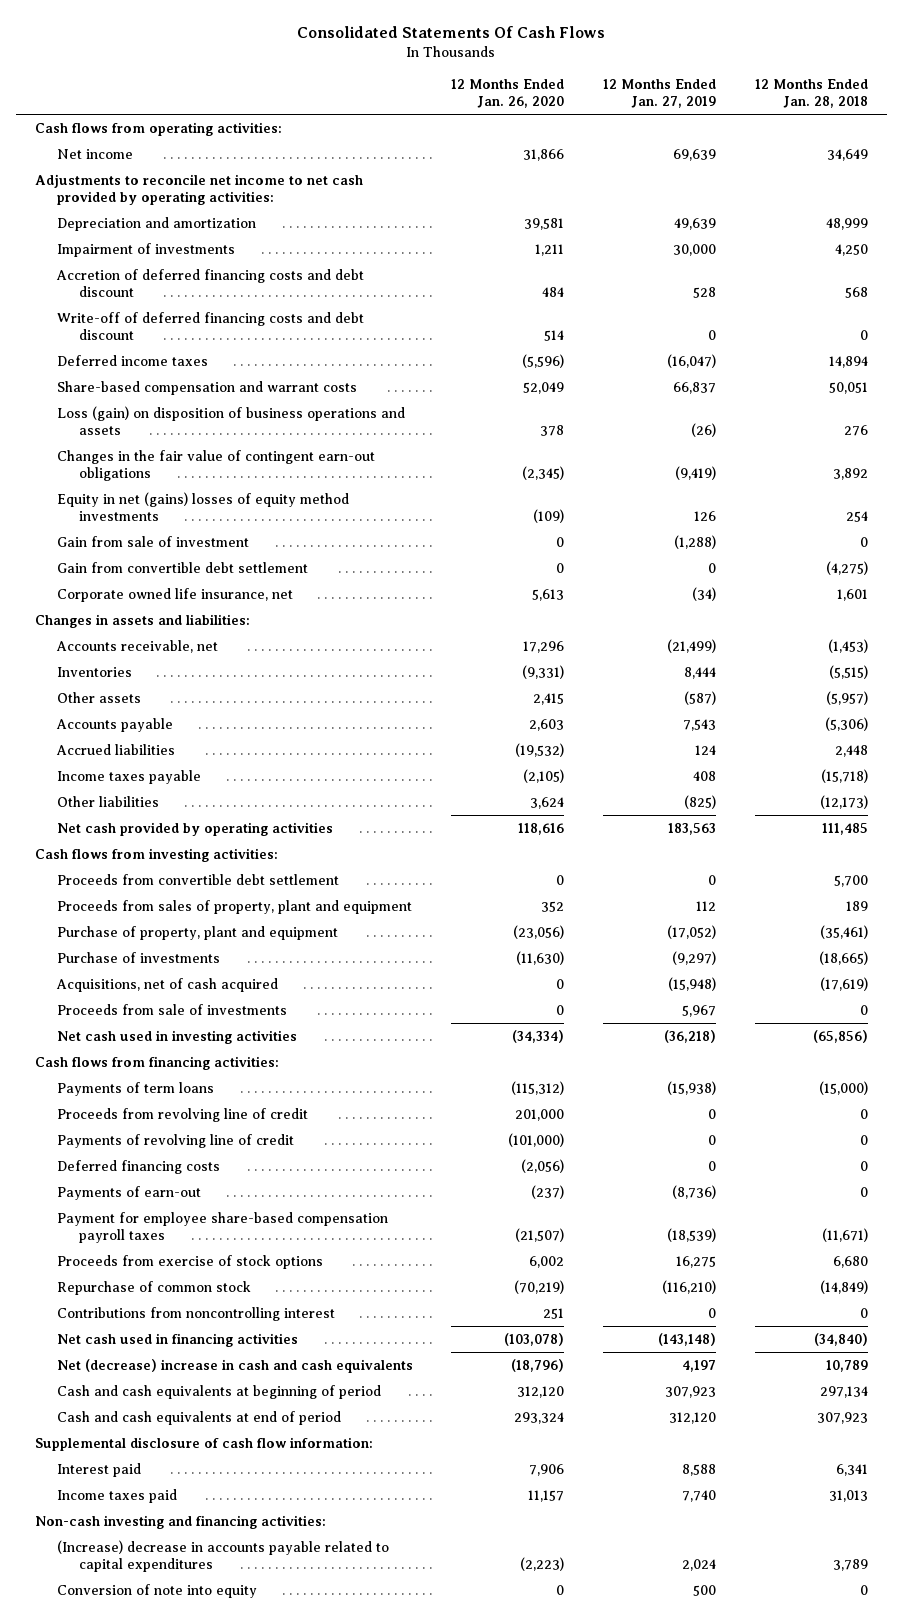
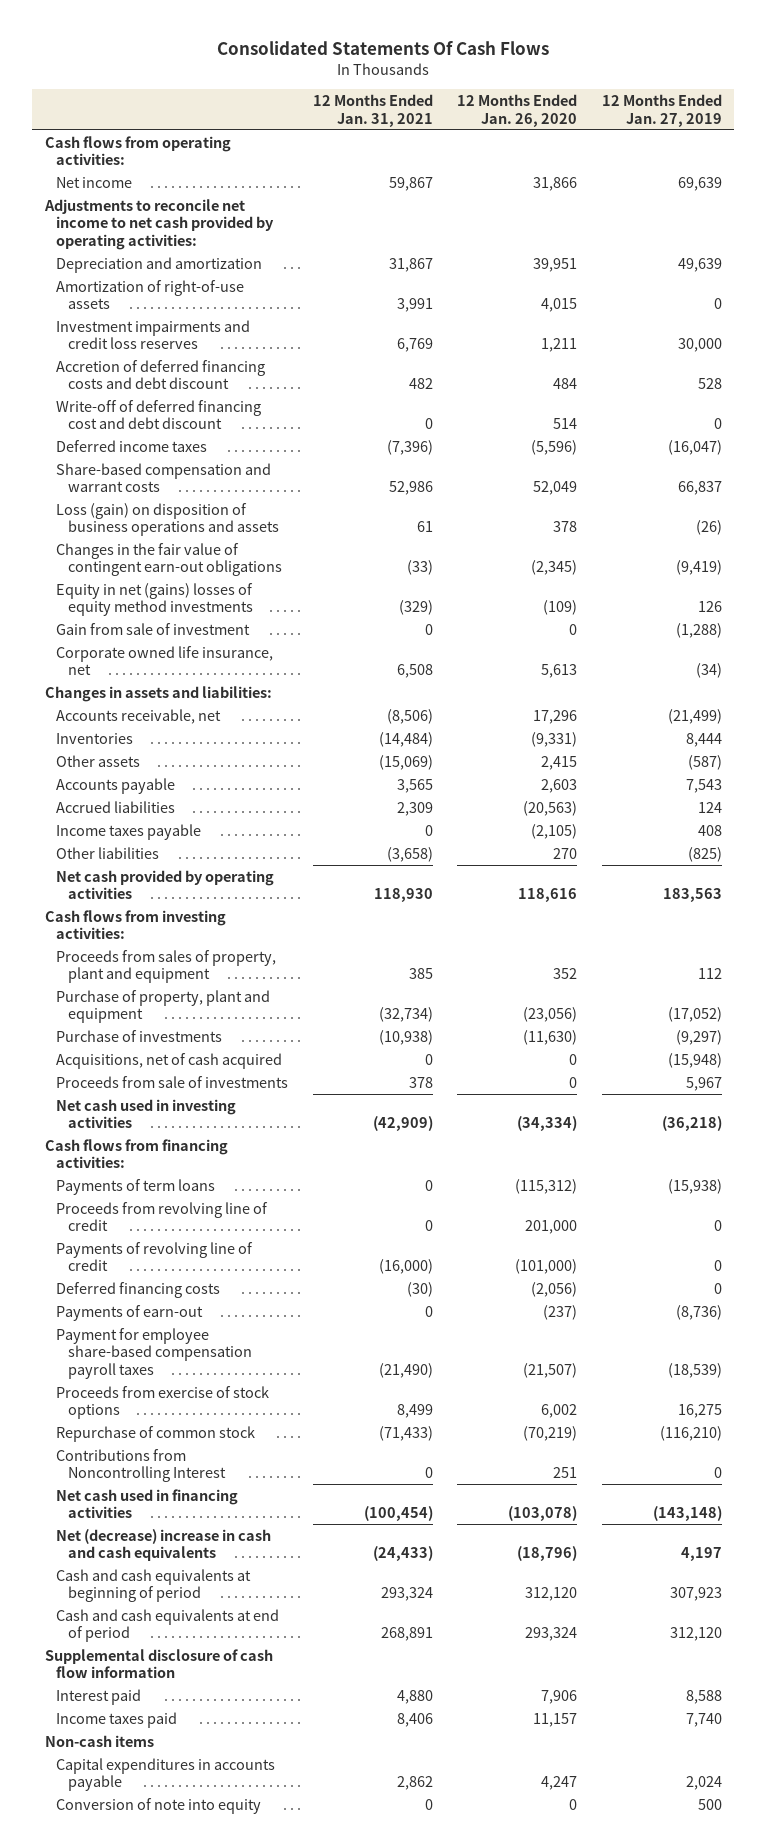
- | 12 Months Ended Jan. 26, 2020 | 12 Months Ended Jan. 27, 2019 | 12 Months Ended Jan. 28, 2018
+ | 12 Months Ended Jan. 31, 2021 | 12 Months Ended Jan. 26, 2020 | 12 Months Ended Jan. 27, 2019
- Depreciation and amortization | 39,581 | 49,639 | 48,999
- Impairment of investments | 1,211 | 30,000 | 4,250
+ Depreciation and amortization | 31,867 | 39,951 | 49,639
+ Amortization of right-of-use assets | 3,991 | 4,015 | 0
+ Investment impairments and credit loss reserves | 6,769 | 1,211 | 30,000
- Write-off of deferred financing costs and debt discount | 514 | 0 | 0
+ Write-off of deferred financing cost and debt discount | 0 | 514 | 0
- Gain from convertible debt settlement | 0 | 0 | (4,275)
- Accrued liabilities | (19,532) | 124 | 2,448
+ Accrued liabilities | 2,309 | (20,563) | 124
- Other liabilities | 3,624 | (825) | (12,173)
+ Other liabilities | (3,658) | 270 | (825)
- Proceeds from convertible debt settlement | 0 | 0 | 5,700
- Contributions from noncontrolling interest | 251 | 0 | 0
+ Contributions from Noncontrolling Interest | 0 | 251 | 0
- Supplemental disclosure of cash flow information:
+ Supplemental disclosure of cash flow information
- Non-cash investing and financing activities:
- (Increase) decrease in accounts payable related to capital expenditures | (2,223) | 2,024 | 3,789
+ Non-cash items
+ Capital expenditures in accounts payable | 2,862 | 4,247 | 2,024

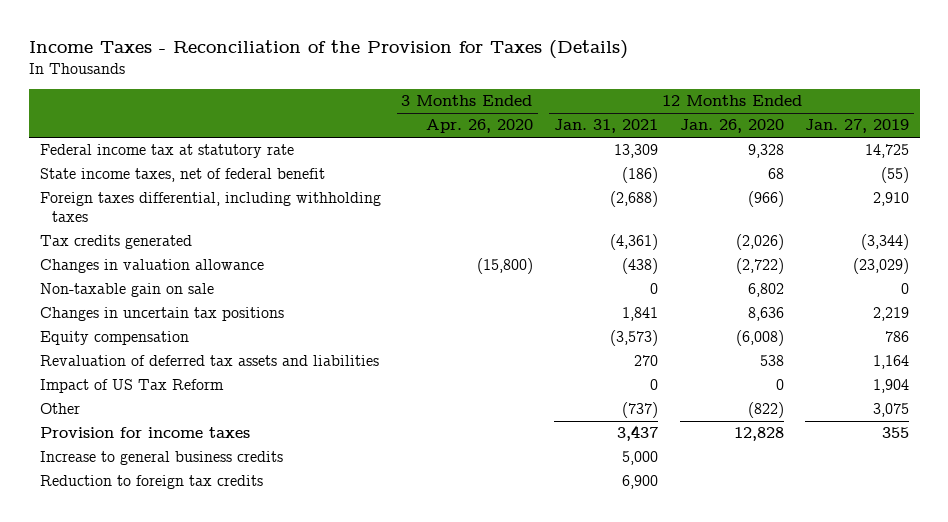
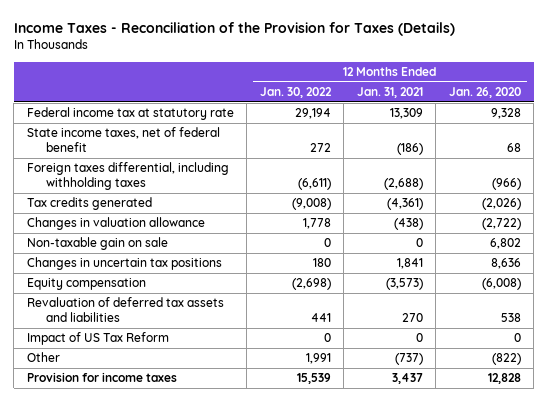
- | 3 Months Ended Apr. 26, 2020 | 12 Months Ended Jan. 31, 2021 | 12 Months Ended Jan. 26, 2020 | 12 Months Ended Jan. 27, 2019
+ | 12 Months Ended Jan. 30, 2022 | 12 Months Ended Jan. 31, 2021 | 12 Months Ended Jan. 26, 2020
- Increase to general business credits | | 5,000 | |
- Reduction to foreign tax credits | | 6,900 | |

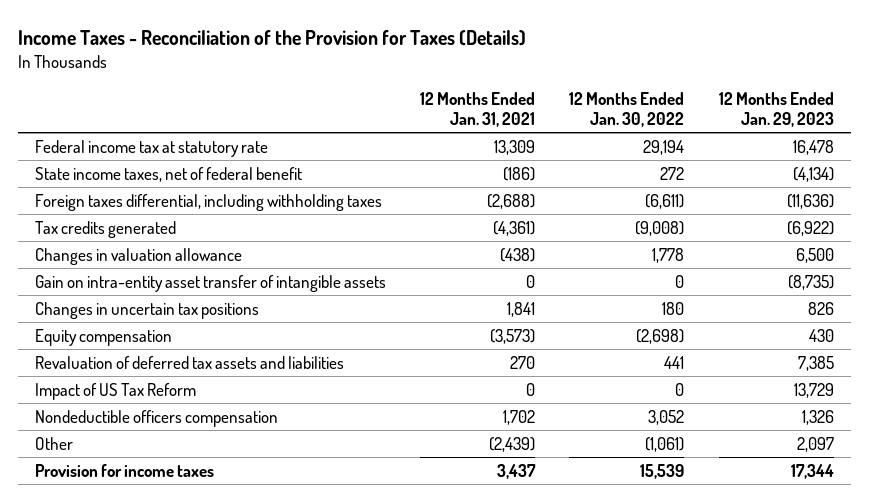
- | 12 Months Ended Jan. 30, 2022 | 12 Months Ended Jan. 31, 2021 | 12 Months Ended Jan. 26, 2020
+ | 12 Months Ended Jan. 31, 2021 | 12 Months Ended Jan. 30, 2022 | 12 Months Ended Jan. 29, 2023
- Non-taxable gain on sale | 0 | 0 | 6,802
+ Gain on intra-entity asset transfer of intangible assets | 0 | 0 | (8,735)
- Other | 1,991 | (737) | (822)
+ Nondeductible officers compensation | 1,702 | 3,052 | 1,326
+ Other | (2,439) | (1,061) | 2,097

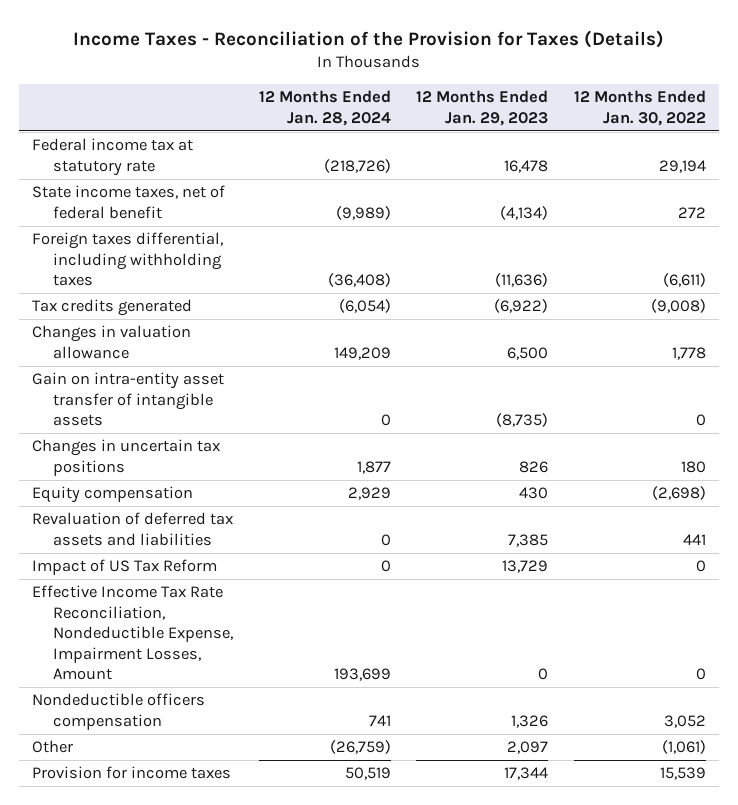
- | 12 Months Ended Jan. 31, 2021 | 12 Months Ended Jan. 30, 2022 | 12 Months Ended Jan. 29, 2023
+ | 12 Months Ended Jan. 28, 2024 | 12 Months Ended Jan. 29, 2023 | 12 Months Ended Jan. 30, 2022
+ Effective Income Tax Rate Reconciliation, Nondeductible Expense, Impairment Losses, Amount | 193,699 | 0 | 0

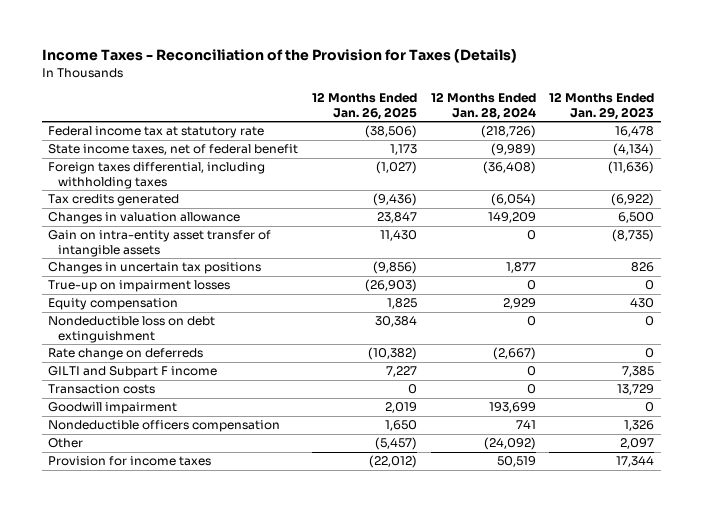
- | 12 Months Ended Jan. 28, 2024 | 12 Months Ended Jan. 29, 2023 | 12 Months Ended Jan. 30, 2022
+ | 12 Months Ended Jan. 26, 2025 | 12 Months Ended Jan. 28, 2024 | 12 Months Ended Jan. 29, 2023
+ True-up on impairment losses | (26,903) | 0 | 0
- Revaluation of deferred tax assets and liabilities | 0 | 7,385 | 441
- Impact of US Tax Reform | 0 | 13,729 | 0
- Effective Income Tax Rate Reconciliation, Nondeductible Expense, Impairment Losses, Amount | 193,699 | 0 | 0
+ Nondeductible loss on debt extinguishment | 30,384 | 0 | 0
+ Rate change on deferreds | (10,382) | (2,667) | 0
+ GILTI and Subpart F income | 7,227 | 0 | 7,385
+ Transaction costs | 0 | 0 | 13,729
+ Goodwill impairment | 2,019 | 193,699 | 0
- Other | (26,759) | 2,097 | (1,061)
+ Other | (5,457) | (24,092) | 2,097

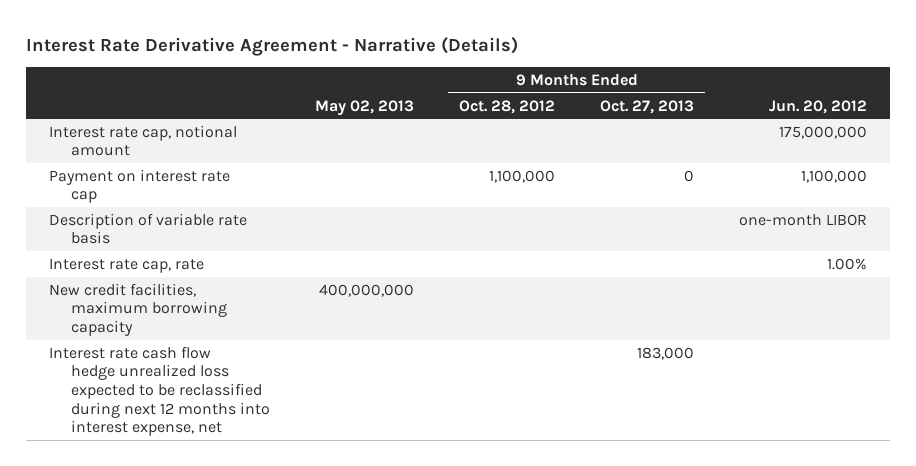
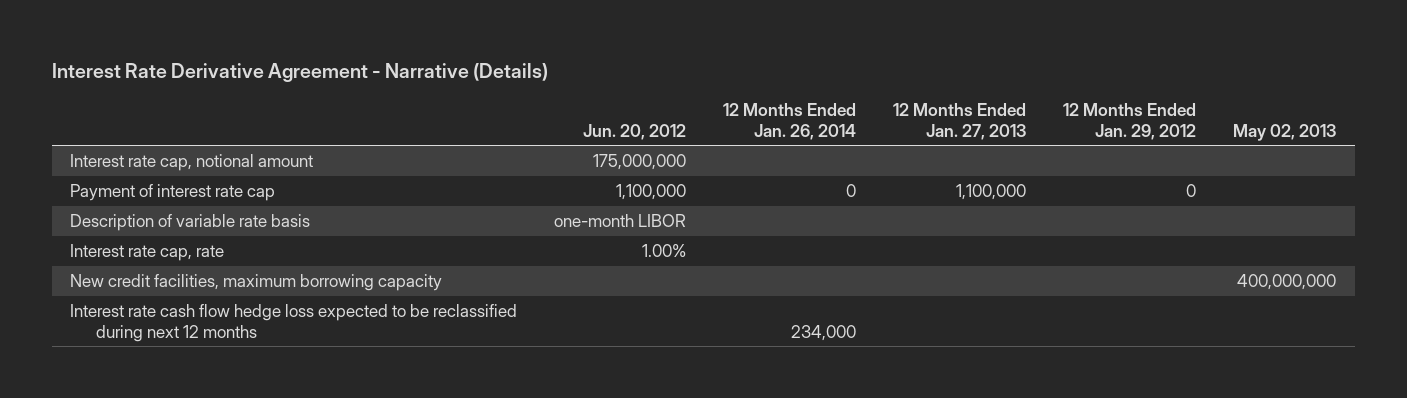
- | May 02, 2013 | 9 Months Ended Oct. 28, 2012 | 9 Months Ended Oct. 27, 2013 | Jun. 20, 2012
+ | Jun. 20, 2012 | 12 Months Ended Jan. 26, 2014 | 12 Months Ended Jan. 27, 2013 | 12 Months Ended Jan. 29, 2012 | May 02, 2013
- Payment on interest rate cap | | 1,100,000 | 0 | 1,100,000
+ Payment of interest rate cap | 1,100,000 | 0 | 1,100,000 | 0 |
- Interest rate cash flow hedge unrealized loss expected to be reclassified during next 12 months into interest expense, net | | | 183,000 |
+ Interest rate cash flow hedge loss expected to be reclassified during next 12 months | | 234,000 | | |

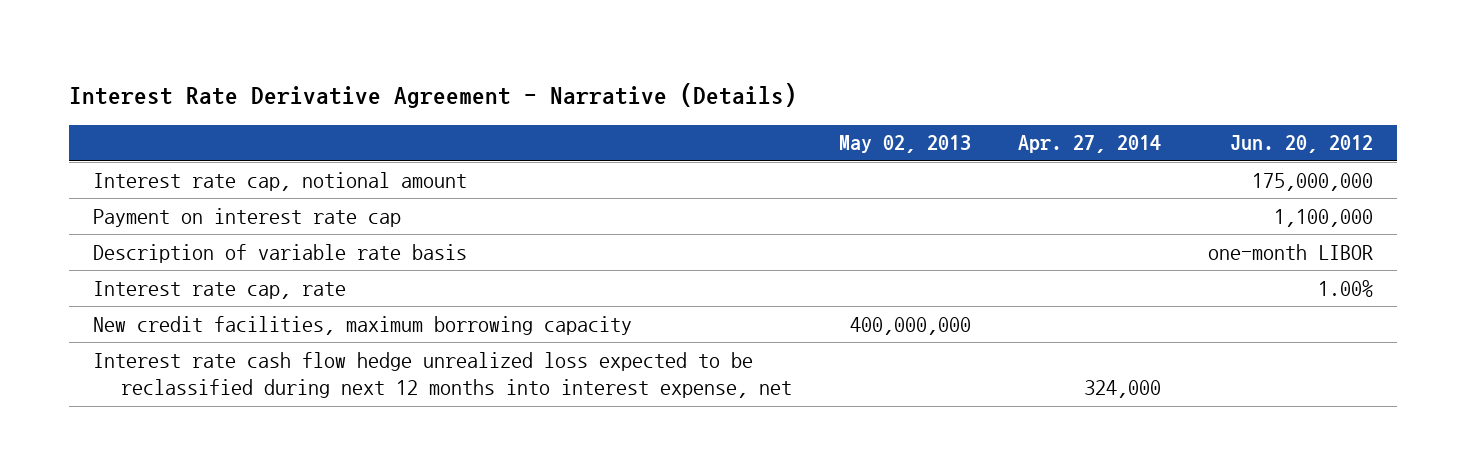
- | Jun. 20, 2012 | 12 Months Ended Jan. 26, 2014 | 12 Months Ended Jan. 27, 2013 | 12 Months Ended Jan. 29, 2012 | May 02, 2013
+ | May 02, 2013 | Apr. 27, 2014 | Jun. 20, 2012
- Payment of interest rate cap | 1,100,000 | 0 | 1,100,000 | 0 |
+ Payment on interest rate cap | | | 1,100,000
- Interest rate cash flow hedge loss expected to be reclassified during next 12 months | | 234,000 | | |
+ Interest rate cash flow hedge unrealized loss expected to be reclassified during next 12 months into interest expense, net | | 324,000 |

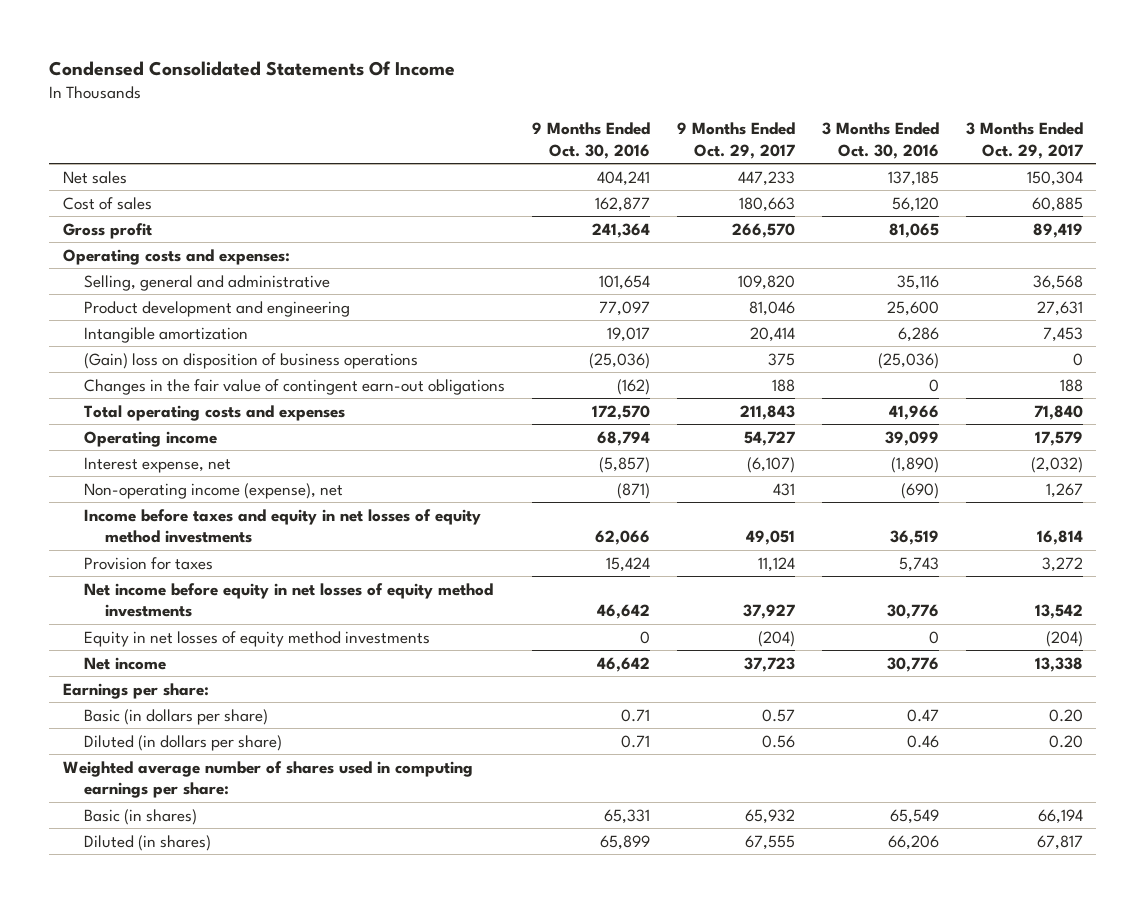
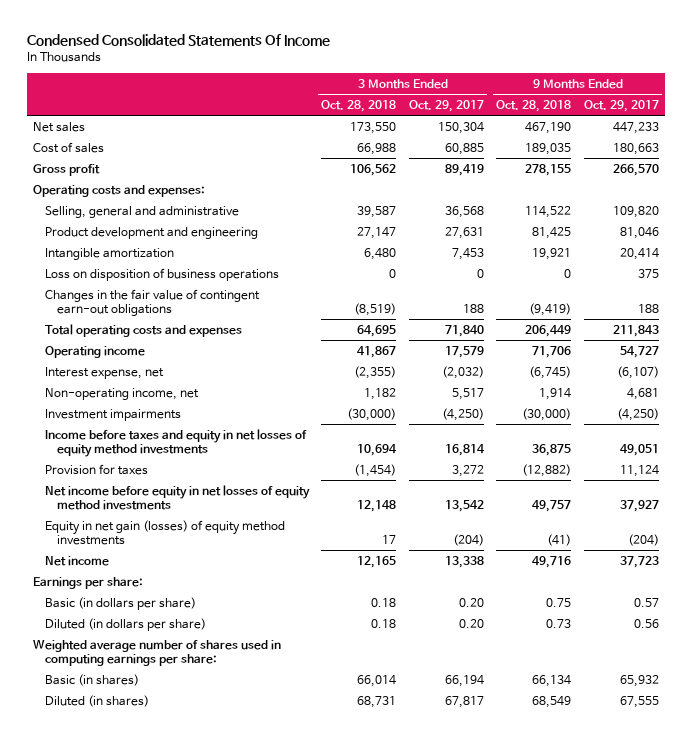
- | 9 Months Ended Oct. 30, 2016 | 9 Months Ended Oct. 29, 2017 | 3 Months Ended Oct. 30, 2016 | 3 Months Ended Oct. 29, 2017
+ | 3 Months Ended Oct. 28, 2018 | 3 Months Ended Oct. 29, 2017 | 9 Months Ended Oct. 28, 2018 | 9 Months Ended Oct. 29, 2017
- (Gain) loss on disposition of business operations | (25,036) | 375 | (25,036) | 0
+ Loss on disposition of business operations | 0 | 0 | 0 | 375
- Non-operating income (expense), net | (871) | 431 | (690) | 1,267
+ Non-operating income, net | 1,182 | 5,517 | 1,914 | 4,681
+ Investment impairments | (30,000) | (4,250) | (30,000) | (4,250)
- Equity in net losses of equity method investments | 0 | (204) | 0 | (204)
+ Equity in net gain (losses) of equity method investments | 17 | (204) | (41) | (204)

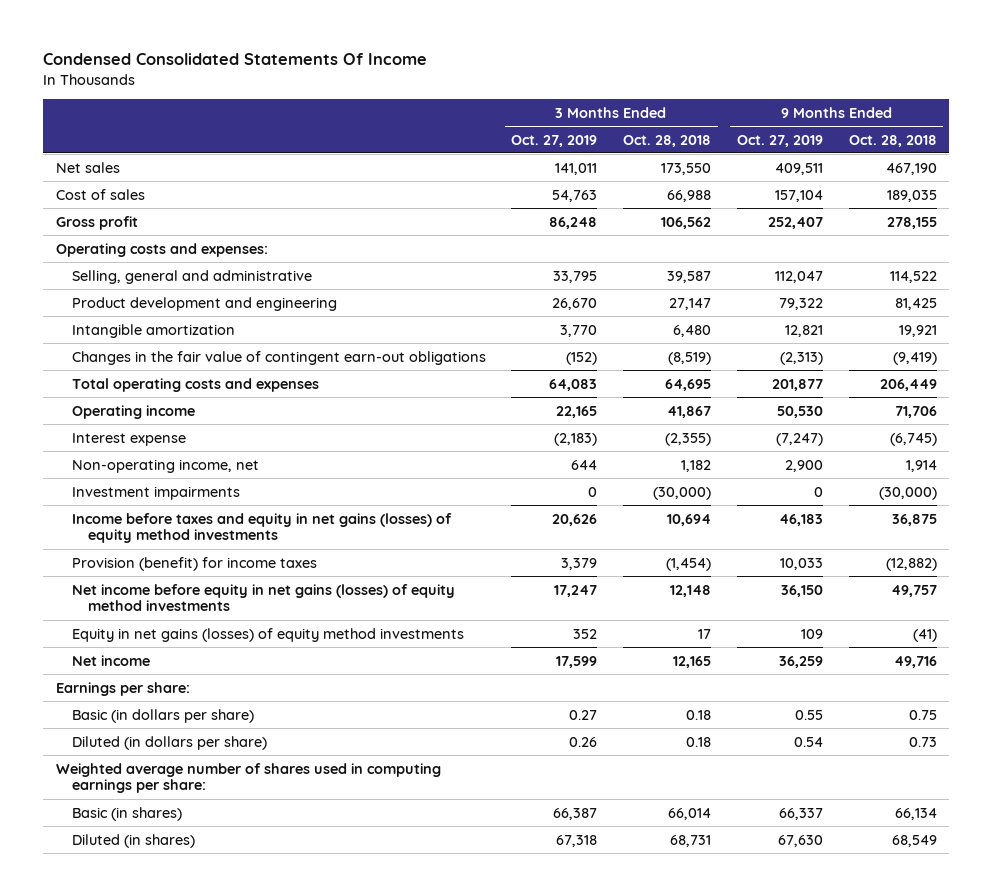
- | 3 Months Ended Oct. 28, 2018 | 3 Months Ended Oct. 29, 2017 | 9 Months Ended Oct. 28, 2018 | 9 Months Ended Oct. 29, 2017
+ | 3 Months Ended Oct. 27, 2019 | 3 Months Ended Oct. 28, 2018 | 9 Months Ended Oct. 27, 2019 | 9 Months Ended Oct. 28, 2018
- Loss on disposition of business operations | 0 | 0 | 0 | 375
- Interest expense, net | (2,355) | (2,032) | (6,745) | (6,107)
+ Interest expense | (2,183) | (2,355) | (7,247) | (6,745)
- Income before taxes and equity in net losses of equity method investments | 10,694 | 16,814 | 36,875 | 49,051
- Provision for taxes | (1,454) | 3,272 | (12,882) | 11,124
- Net income before equity in net losses of equity method investments | 12,148 | 13,542 | 49,757 | 37,927
- Equity in net gain (losses) of equity method investments | 17 | (204) | (41) | (204)
+ Income before taxes and equity in net gains (losses) of equity method investments | 20,626 | 10,694 | 46,183 | 36,875
+ Provision (benefit) for income taxes | 3,379 | (1,454) | 10,033 | (12,882)
+ Net income before equity in net gains (losses) of equity method investments | 17,247 | 12,148 | 36,150 | 49,757
+ Equity in net gains (losses) of equity method investments | 352 | 17 | 109 | (41)

